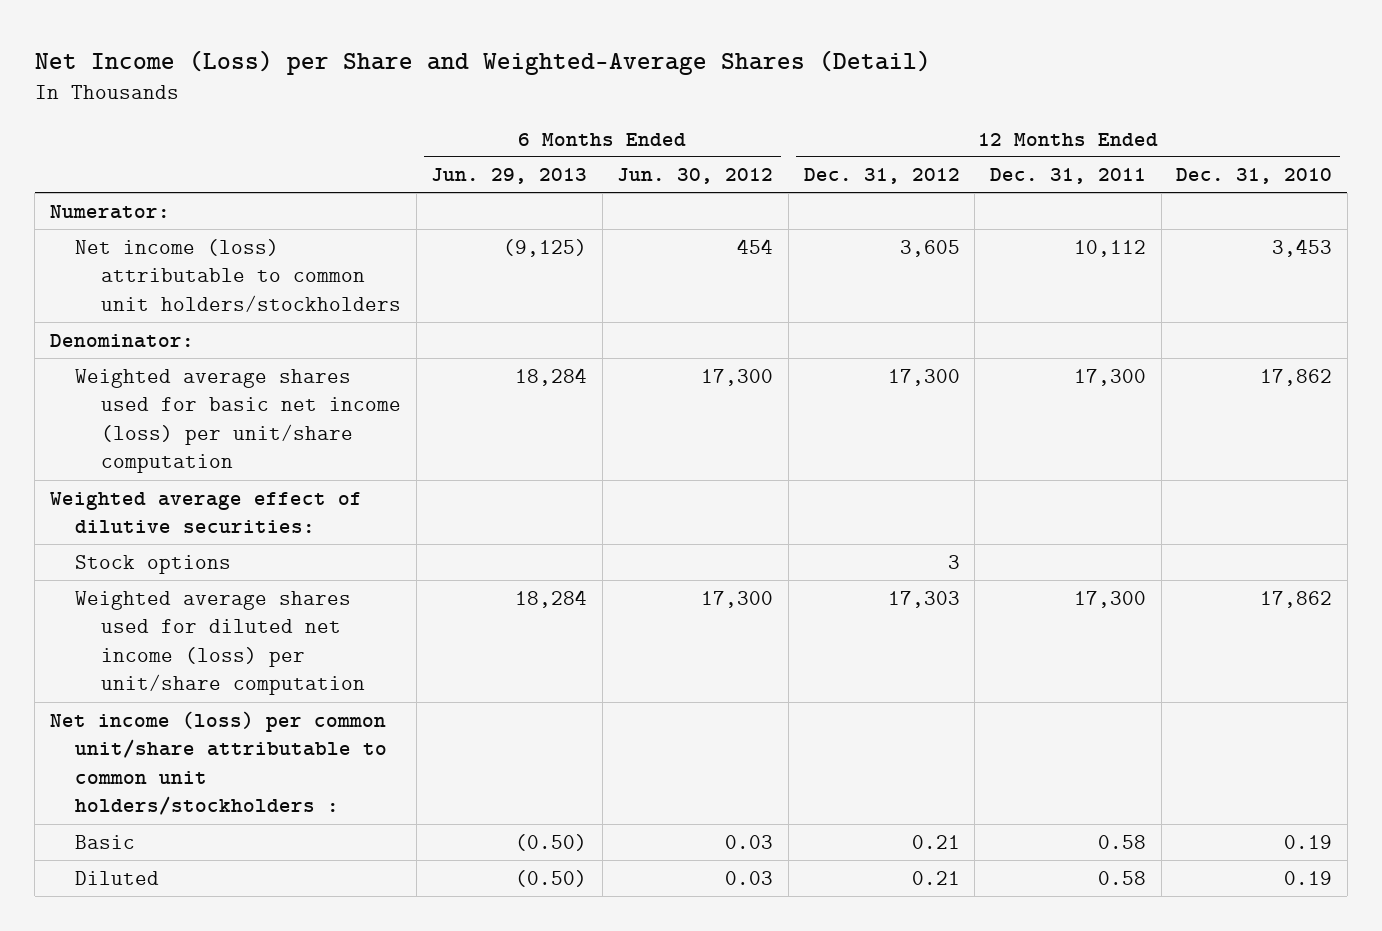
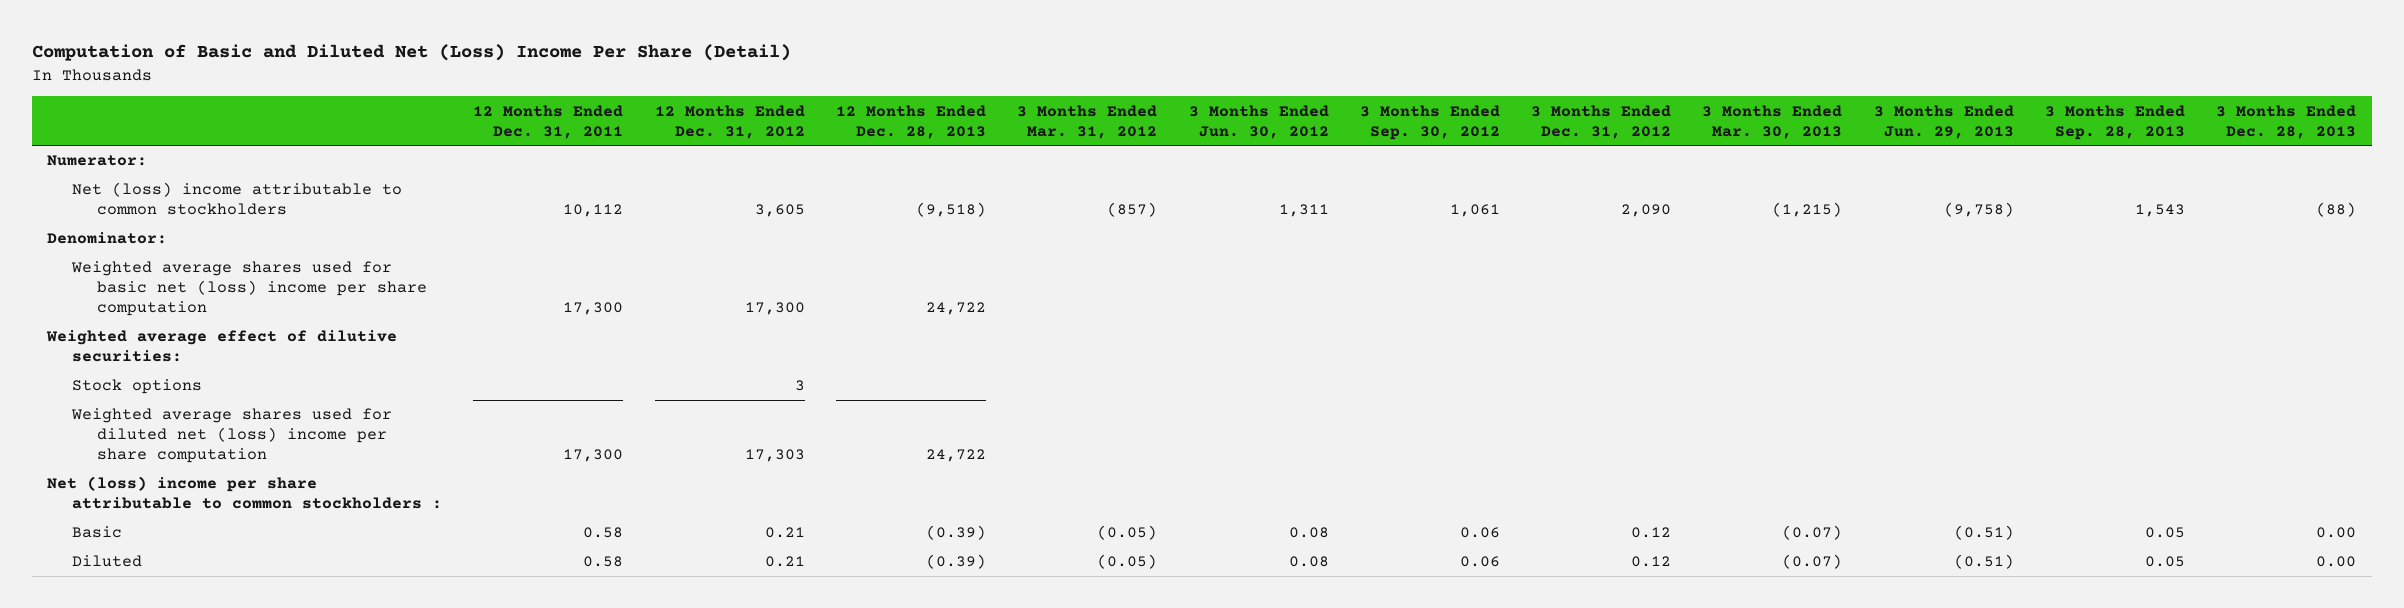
- Net Income (Loss) per Share and Weighted-Average Shares (Detail)
+ Computation of Basic and Diluted Net (Loss) Income Per Share (Detail)
- | 6 Months Ended Jun. 29, 2013 | 6 Months Ended Jun. 30, 2012 | 12 Months Ended Dec. 31, 2012 | 12 Months Ended Dec. 31, 2011 | 12 Months Ended Dec. 31, 2010
+ | 12 Months Ended Dec. 31, 2011 | 12 Months Ended Dec. 31, 2012 | 12 Months Ended Dec. 28, 2013 | 3 Months Ended Mar. 31, 2012 | 3 Months Ended Jun. 30, 2012 | 3 Months Ended Sep. 30, 2012 | 3 Months Ended Dec. 31, 2012 | 3 Months Ended Mar. 30, 2013 | 3 Months Ended Jun. 29, 2013 | 3 Months Ended Sep. 28, 2013 | 3 Months Ended Dec. 28, 2013
- Net income (loss) attributable to common unit holders/stockholders | (9,125) | 454 | 3,605 | 10,112 | 3,453
+ Net (loss) income attributable to common stockholders | 10,112 | 3,605 | (9,518) | (857) | 1,311 | 1,061 | 2,090 | (1,215) | (9,758) | 1,543 | (88)
- Weighted average shares used for basic net income (loss) per unit/share computation | 18,284 | 17,300 | 17,300 | 17,300 | 17,862
+ Weighted average shares used for basic net (loss) income per share computation | 17,300 | 17,300 | 24,722 | | | | | | | |
- Weighted average shares used for diluted net income (loss) per unit/share computation | 18,284 | 17,300 | 17,303 | 17,300 | 17,862
- Net income (loss) per common unit/share attributable to common unit holders/stockholders :
+ Weighted average shares used for diluted net (loss) income per share computation | 17,300 | 17,303 | 24,722 | | | | | | | |
+ Net (loss) income per share attributable to common stockholders :

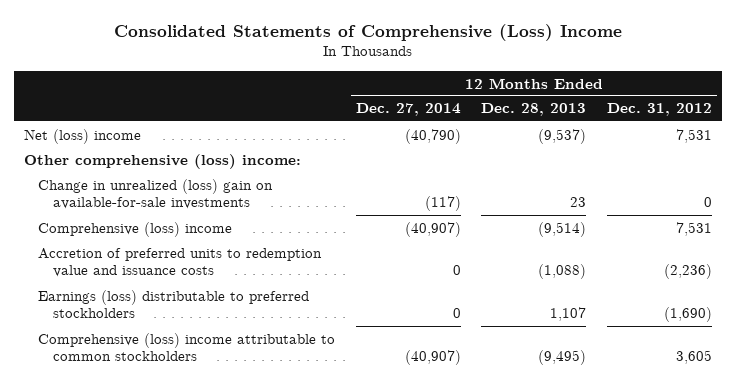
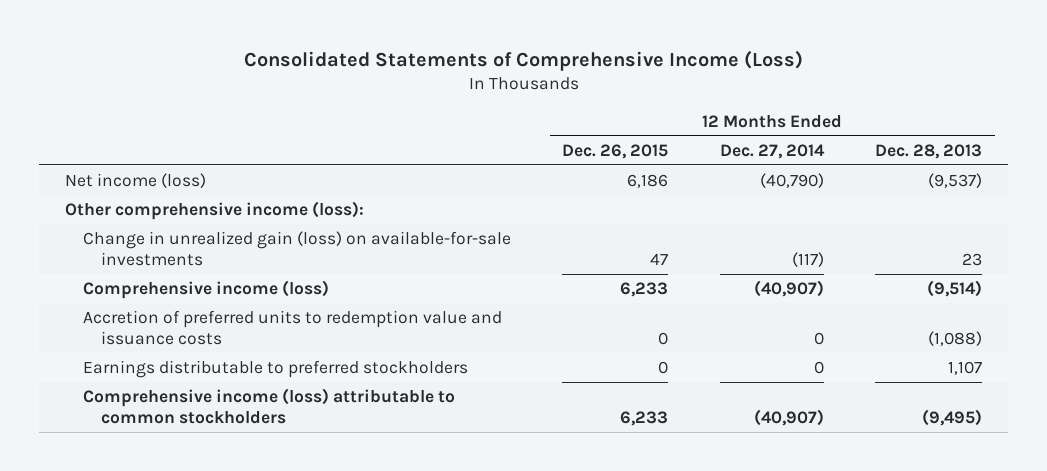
- Consolidated Statements of Comprehensive (Loss) Income
+ Consolidated Statements of Comprehensive Income (Loss)
- | 12 Months Ended Dec. 27, 2014 | 12 Months Ended Dec. 28, 2013 | 12 Months Ended Dec. 31, 2012
+ | 12 Months Ended Dec. 26, 2015 | 12 Months Ended Dec. 27, 2014 | 12 Months Ended Dec. 28, 2013
- Net (loss) income | (40,790) | (9,537) | 7,531
- Other comprehensive (loss) income:
- Change in unrealized (loss) gain on available-for-sale investments | (117) | 23 | 0
- Comprehensive (loss) income | (40,907) | (9,514) | 7,531
+ Net income (loss) | 6,186 | (40,790) | (9,537)
+ Other comprehensive income (loss):
+ Change in unrealized gain (loss) on available-for-sale investments | 47 | (117) | 23
+ Comprehensive income (loss) | 6,233 | (40,907) | (9,514)
- Earnings (loss) distributable to preferred stockholders | 0 | 1,107 | (1,690)
- Comprehensive (loss) income attributable to common stockholders | (40,907) | (9,495) | 3,605
+ Earnings distributable to preferred stockholders | 0 | 0 | 1,107
+ Comprehensive income (loss) attributable to common stockholders | 6,233 | (40,907) | (9,495)

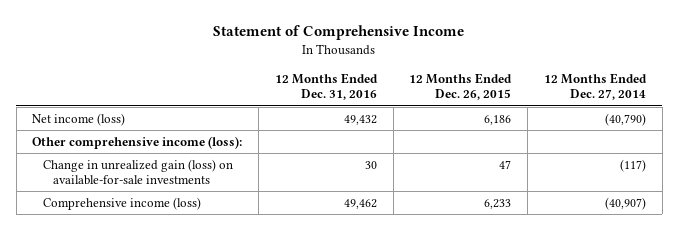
- Consolidated Statements of Comprehensive Income (Loss)
+ Statement of Comprehensive Income
- | 12 Months Ended Dec. 26, 2015 | 12 Months Ended Dec. 27, 2014 | 12 Months Ended Dec. 28, 2013
+ | 12 Months Ended Dec. 31, 2016 | 12 Months Ended Dec. 26, 2015 | 12 Months Ended Dec. 27, 2014
- Accretion of preferred units to redemption value and issuance costs | 0 | 0 | (1,088)
- Earnings distributable to preferred stockholders | 0 | 0 | 1,107
- Comprehensive income (loss) attributable to common stockholders | 6,233 | (40,907) | (9,495)

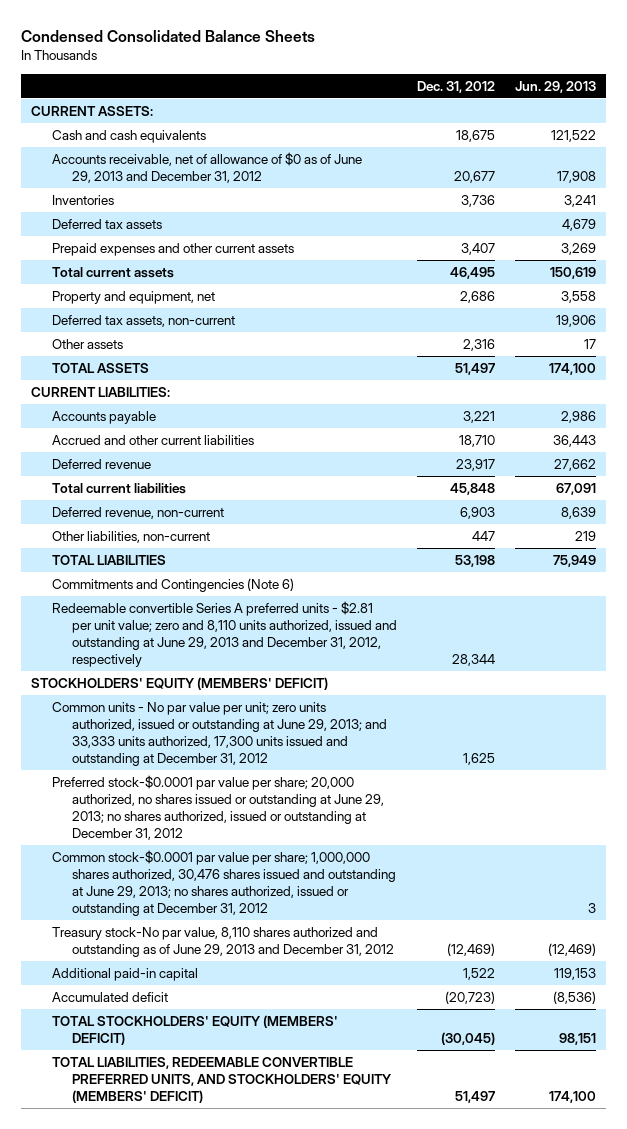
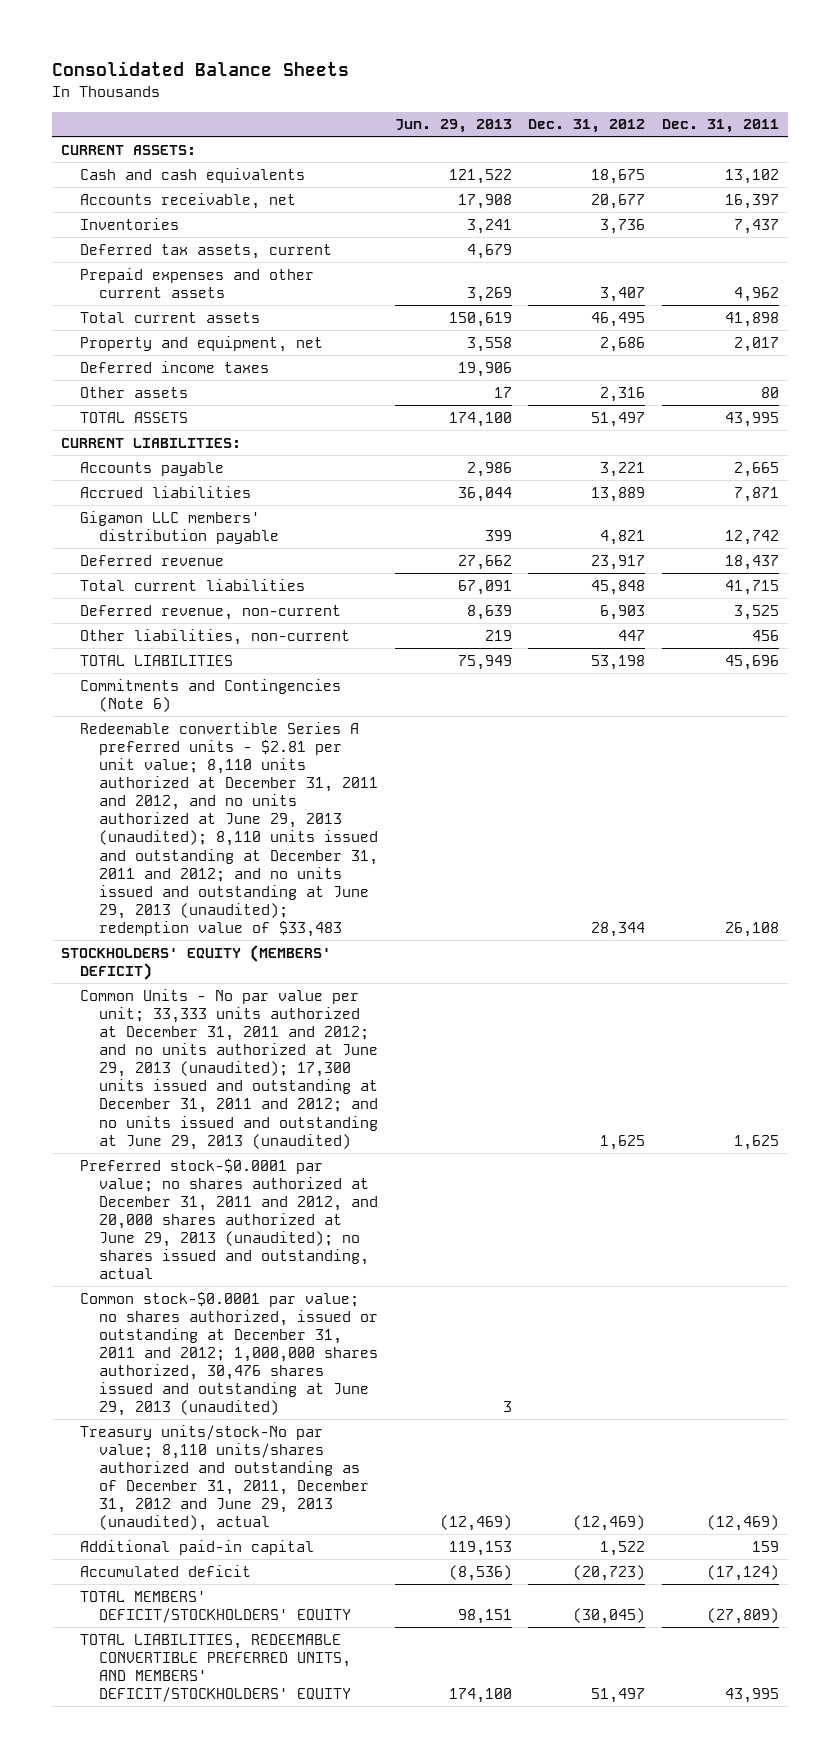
- Condensed Consolidated Balance Sheets
+ Consolidated Balance Sheets
- | Dec. 31, 2012 | Jun. 29, 2013
+ | Jun. 29, 2013 | Dec. 31, 2012 | Dec. 31, 2011
- Accounts receivable, net of allowance of $0 as of June 29, 2013 and December 31, 2012 | 20,677 | 17,908
+ Accounts receivable, net | 17,908 | 20,677 | 16,397
- Deferred tax assets | | 4,679
+ Deferred tax assets, current | 4,679 | |
- Deferred tax assets, non-current | | 19,906
+ Deferred income taxes | 19,906 | |
- Accrued and other current liabilities | 18,710 | 36,443
+ Accrued liabilities | 36,044 | 13,889 | 7,871
+ Gigamon LLC members' distribution payable | 399 | 4,821 | 12,742
- Redeemable convertible Series A preferred units - $2.81 per unit value; zero and 8,110 units authorized, issued and outstanding at June 29, 2013 and December 31, 2012, respectively | 28,344 |
+ Redeemable convertible Series A preferred units - $2.81 per unit value; 8,110 units authorized at December 31, 2011 and 2012, and no units authorized at June 29, 2013 (unaudited); 8,110 units issued and outstanding at December 31, 2011 and 2012; and no units issued and outstanding at June 29, 2013 (unaudited); redemption value of $33,483 | | 28,344 | 26,108
- Common units - No par value per unit; zero units authorized, issued or outstanding at June 29, 2013; and 33,333 units authorized, 17,300 units issued and outstanding at December 31, 2012 | 1,625 |
- Preferred stock-$0.0001 par value per share; 20,000 authorized, no shares issued or outstanding at June 29, 2013; no shares authorized, issued or outstanding at December 31, 2012
- Common stock-$0.0001 par value per share; 1,000,000 shares authorized, 30,476 shares issued and outstanding at June 29, 2013; no shares authorized, issued or outstanding at December 31, 2012 | | 3
- Treasury stock-No par value, 8,110 shares authorized and outstanding as of June 29, 2013 and December 31, 2012 | (12,469) | (12,469)
+ Common Units - No par value per unit; 33,333 units authorized at December 31, 2011 and 2012; and no units authorized at June 29, 2013 (unaudited); 17,300 units issued and outstanding at December 31, 2011 and 2012; and no units issued and outstanding at June 29, 2013 (unaudited) | | 1,625 | 1,625
+ Preferred stock-$0.0001 par value; no shares authorized at December 31, 2011 and 2012, and 20,000 shares authorized at June 29, 2013 (unaudited); no shares issued and outstanding, actual
+ Common stock-$0.0001 par value; no shares authorized, issued or outstanding at December 31, 2011 and 2012; 1,000,000 shares authorized, 30,476 shares issued and outstanding at June 29, 2013 (unaudited) | 3 | |
+ Treasury units/stock-No par value; 8,110 units/shares authorized and outstanding as of December 31, 2011, December 31, 2012 and June 29, 2013 (unaudited), actual | (12,469) | (12,469) | (12,469)
- TOTAL STOCKHOLDERS' EQUITY (MEMBERS' DEFICIT) | (30,045) | 98,151
- TOTAL LIABILITIES, REDEEMABLE CONVERTIBLE PREFERRED UNITS, AND STOCKHOLDERS' EQUITY (MEMBERS' DEFICIT) | 51,497 | 174,100
+ TOTAL MEMBERS' DEFICIT/STOCKHOLDERS' EQUITY | 98,151 | (30,045) | (27,809)
+ TOTAL LIABILITIES, REDEEMABLE CONVERTIBLE PREFERRED UNITS, AND MEMBERS' DEFICIT/STOCKHOLDERS' EQUITY | 174,100 | 51,497 | 43,995

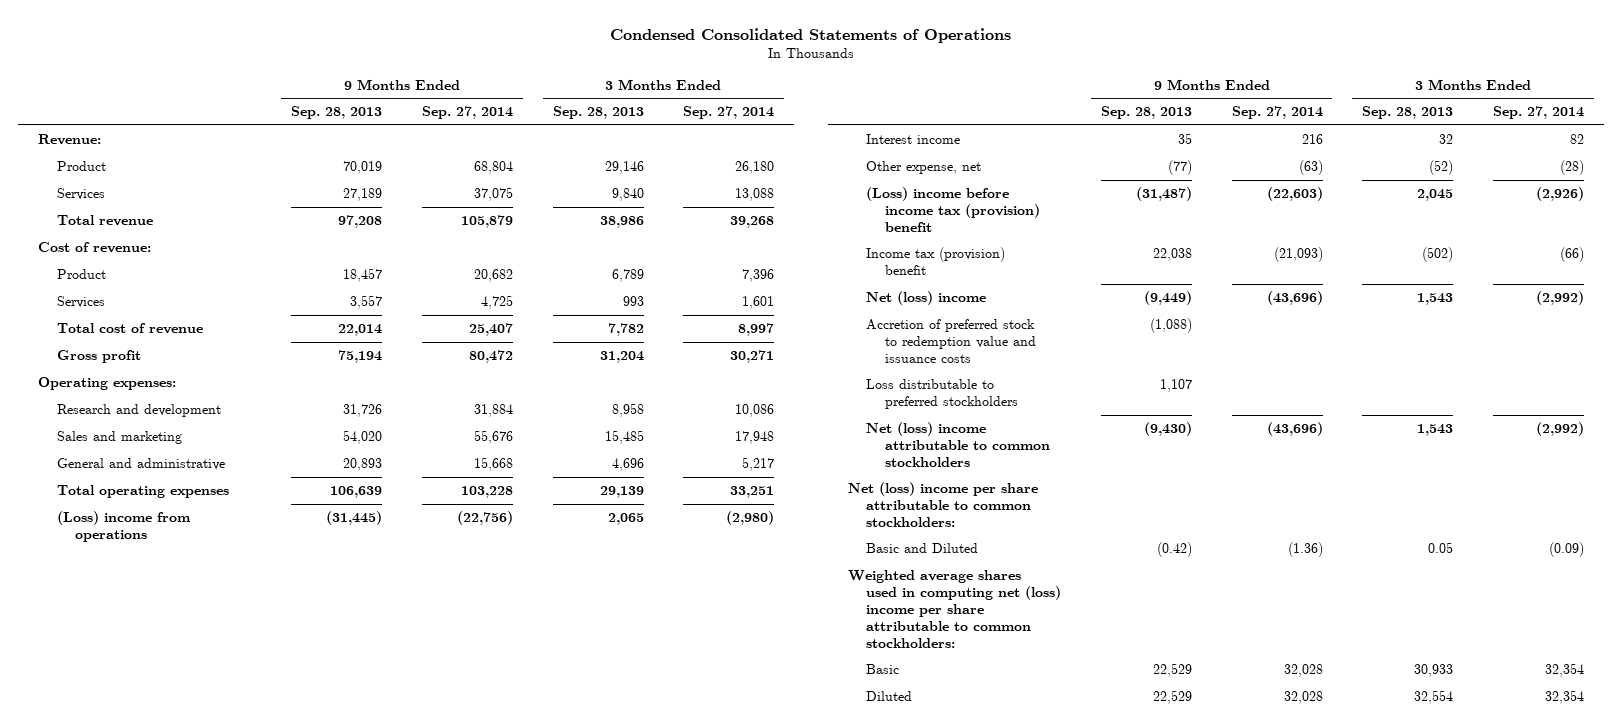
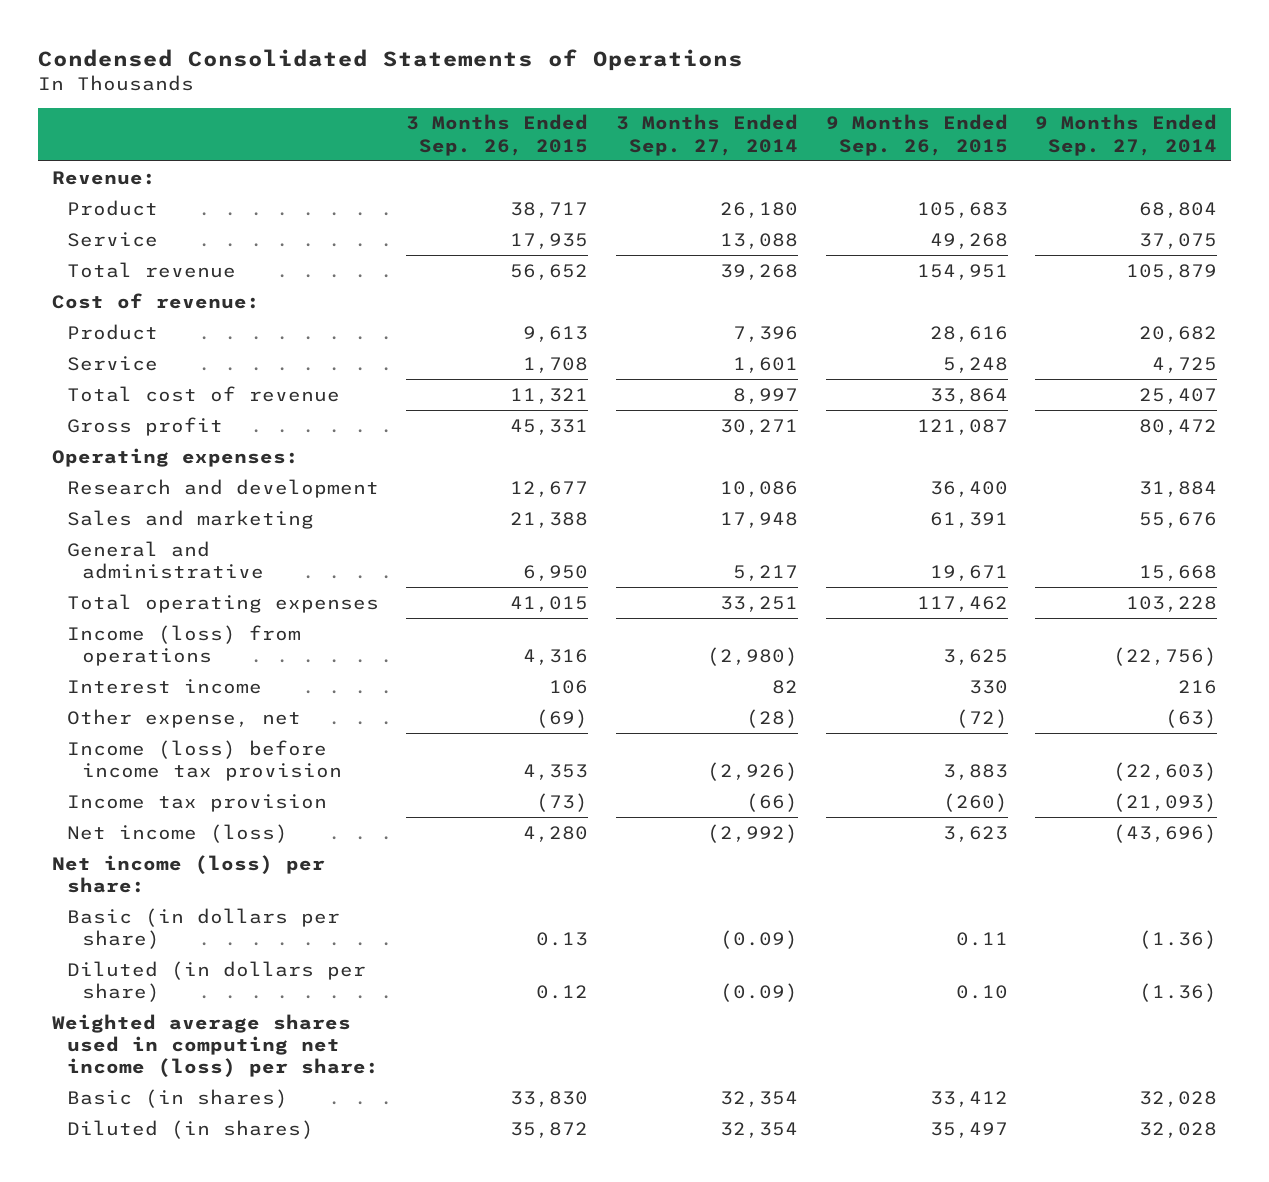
- | 9 Months Ended Sep. 28, 2013 | 9 Months Ended Sep. 27, 2014 | 3 Months Ended Sep. 28, 2013 | 3 Months Ended Sep. 27, 2014
+ | 3 Months Ended Sep. 26, 2015 | 3 Months Ended Sep. 27, 2014 | 9 Months Ended Sep. 26, 2015 | 9 Months Ended Sep. 27, 2014
- Services | 27,189 | 37,075 | 9,840 | 13,088
+ Service | 17,935 | 13,088 | 49,268 | 37,075
- Services | 3,557 | 4,725 | 993 | 1,601
+ Service | 1,708 | 1,601 | 5,248 | 4,725
- (Loss) income from operations | (31,445) | (22,756) | 2,065 | (2,980)
+ Income (loss) from operations | 4,316 | (2,980) | 3,625 | (22,756)
- (Loss) income before income tax (provision) benefit | (31,487) | (22,603) | 2,045 | (2,926)
- Income tax (provision) benefit | 22,038 | (21,093) | (502) | (66)
- Net (loss) income | (9,449) | (43,696) | 1,543 | (2,992)
- Accretion of preferred stock to redemption value and issuance costs | (1,088) | | |
- Loss distributable to preferred stockholders | 1,107 | | |
- Net (loss) income attributable to common stockholders | (9,430) | (43,696) | 1,543 | (2,992)
- Net (loss) income per share attributable to common stockholders:
- Basic and Diluted | (0.42) | (1.36) | 0.05 | (0.09)
- Weighted average shares used in computing net (loss) income per share attributable to common stockholders:
- Basic | 22,529 | 32,028 | 30,933 | 32,354
- Diluted | 22,529 | 32,028 | 32,554 | 32,354
+ Income (loss) before income tax provision | 4,353 | (2,926) | 3,883 | (22,603)
+ Income tax provision | (73) | (66) | (260) | (21,093)
+ Net income (loss) | 4,280 | (2,992) | 3,623 | (43,696)
+ Net income (loss) per share:
+ Basic (in dollars per share) | 0.13 | (0.09) | 0.11 | (1.36)
+ Diluted (in dollars per share) | 0.12 | (0.09) | 0.10 | (1.36)
+ Weighted average shares used in computing net income (loss) per share:
+ Basic (in shares) | 33,830 | 32,354 | 33,412 | 32,028
+ Diluted (in shares) | 35,872 | 32,354 | 35,497 | 32,028

